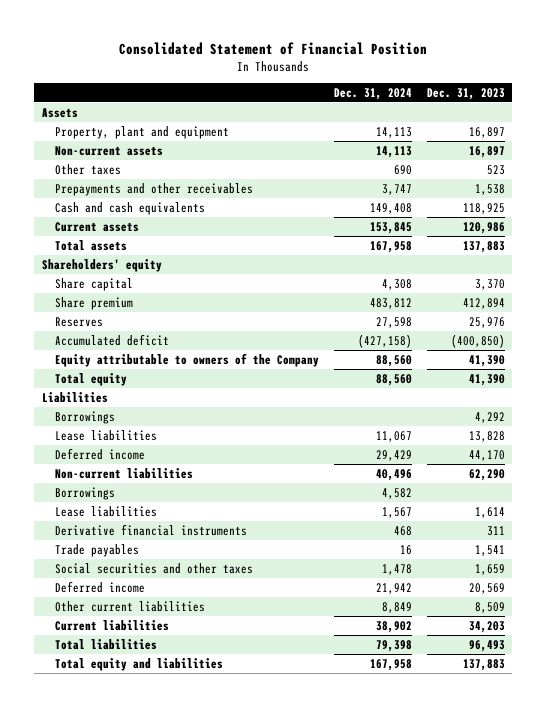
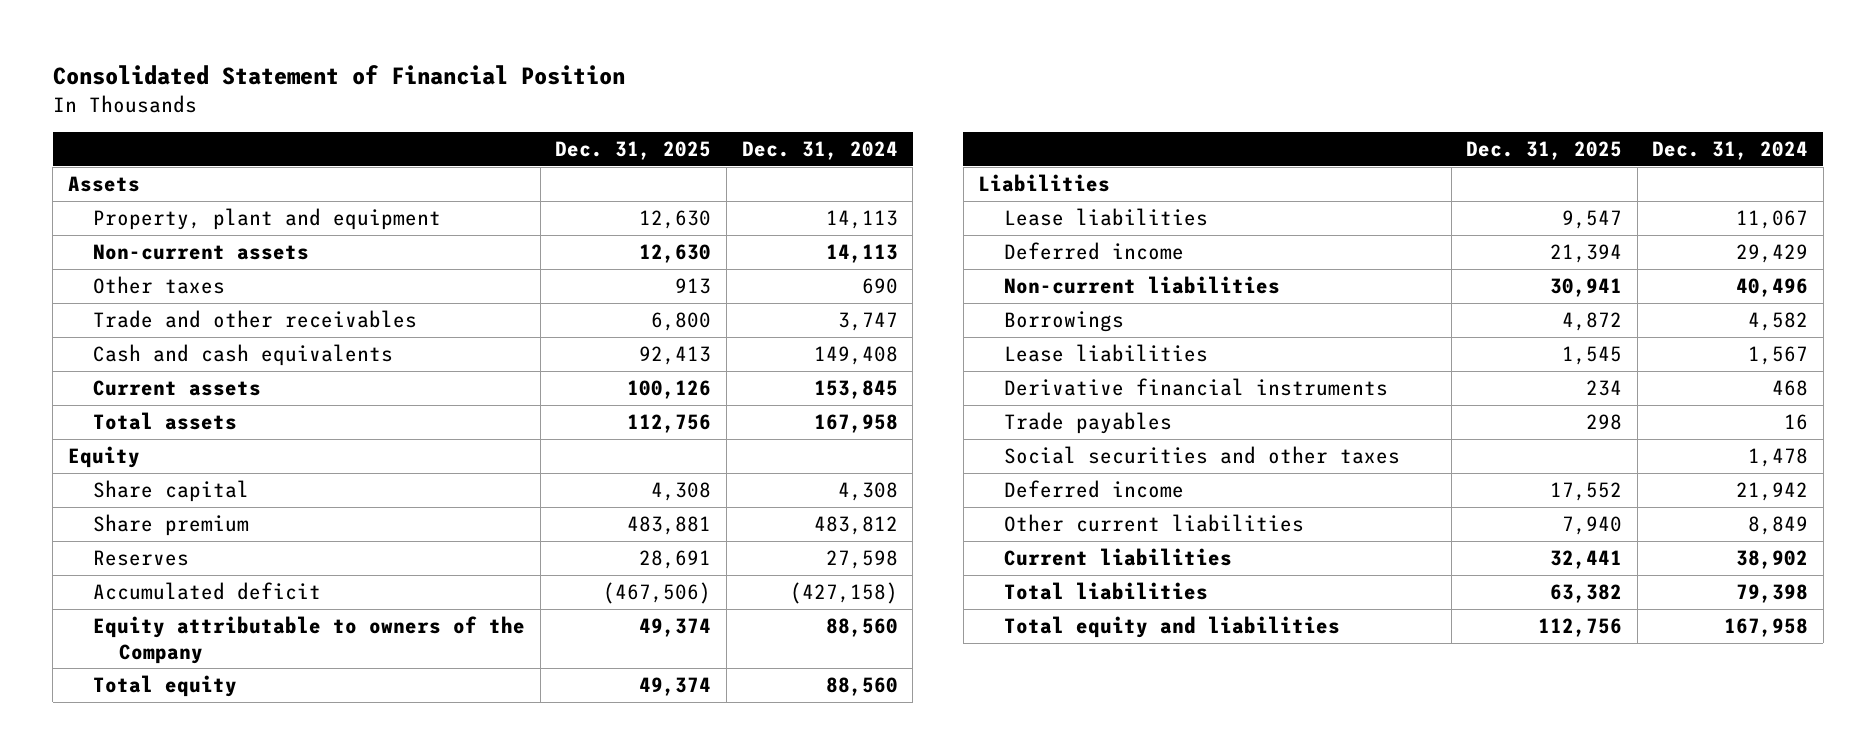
- | Dec. 31, 2024 | Dec. 31, 2023
+ | Dec. 31, 2025 | Dec. 31, 2024
- Prepayments and other receivables | 3,747 | 1,538
+ Trade and other receivables | 6,800 | 3,747
- Shareholders' equity
+ Equity
- Borrowings | | 4,292

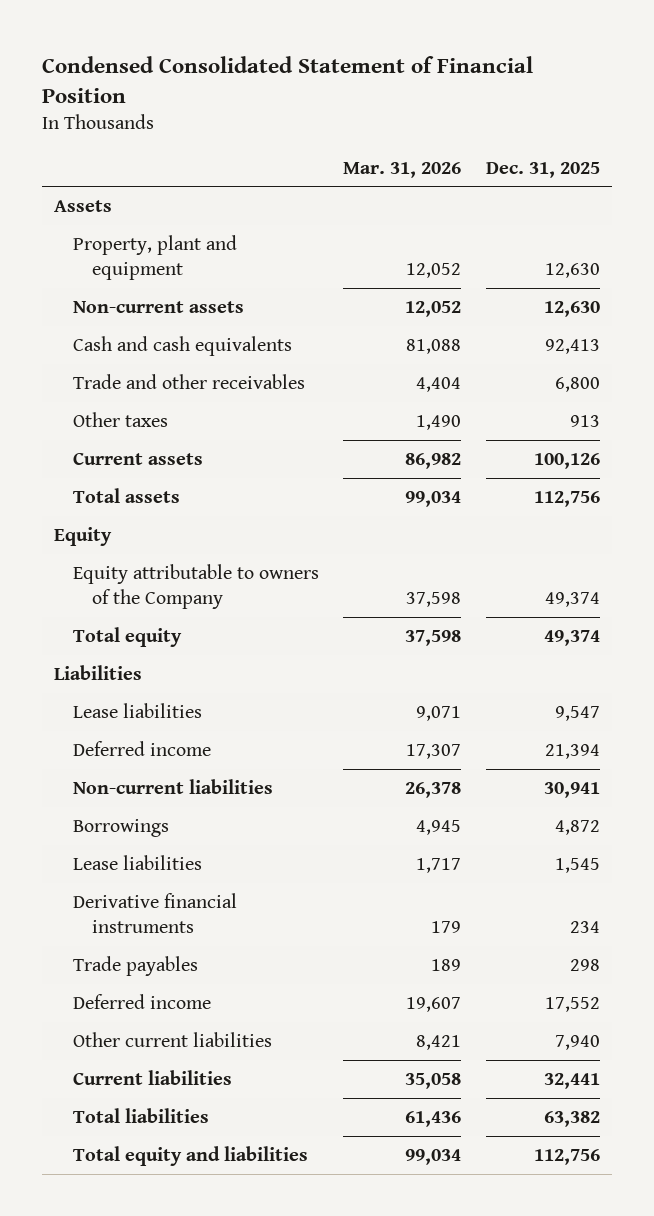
- Consolidated Statement of Financial Position
+ Condensed Consolidated Statement of Financial Position
- | Dec. 31, 2025 | Dec. 31, 2024
+ | Mar. 31, 2026 | Dec. 31, 2025
moved down: Trade and other receivables | 4,404 | 6,800
moved down: Other taxes | 1,490 | 913
- Share capital | 4,308 | 4,308
- Share premium | 483,881 | 483,812
- Reserves | 28,691 | 27,598
- Accumulated deficit | (467,506) | (427,158)
- Social securities and other taxes | | 1,478

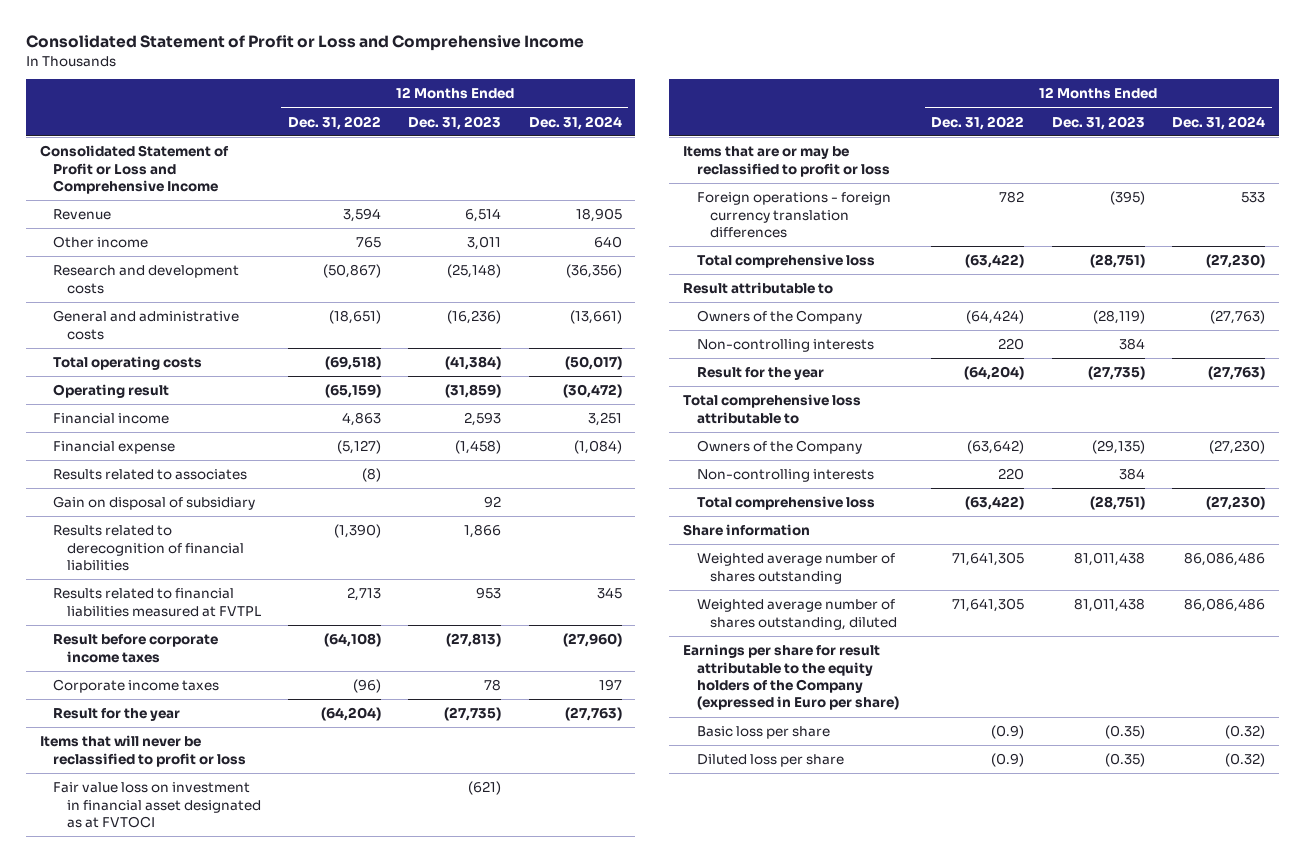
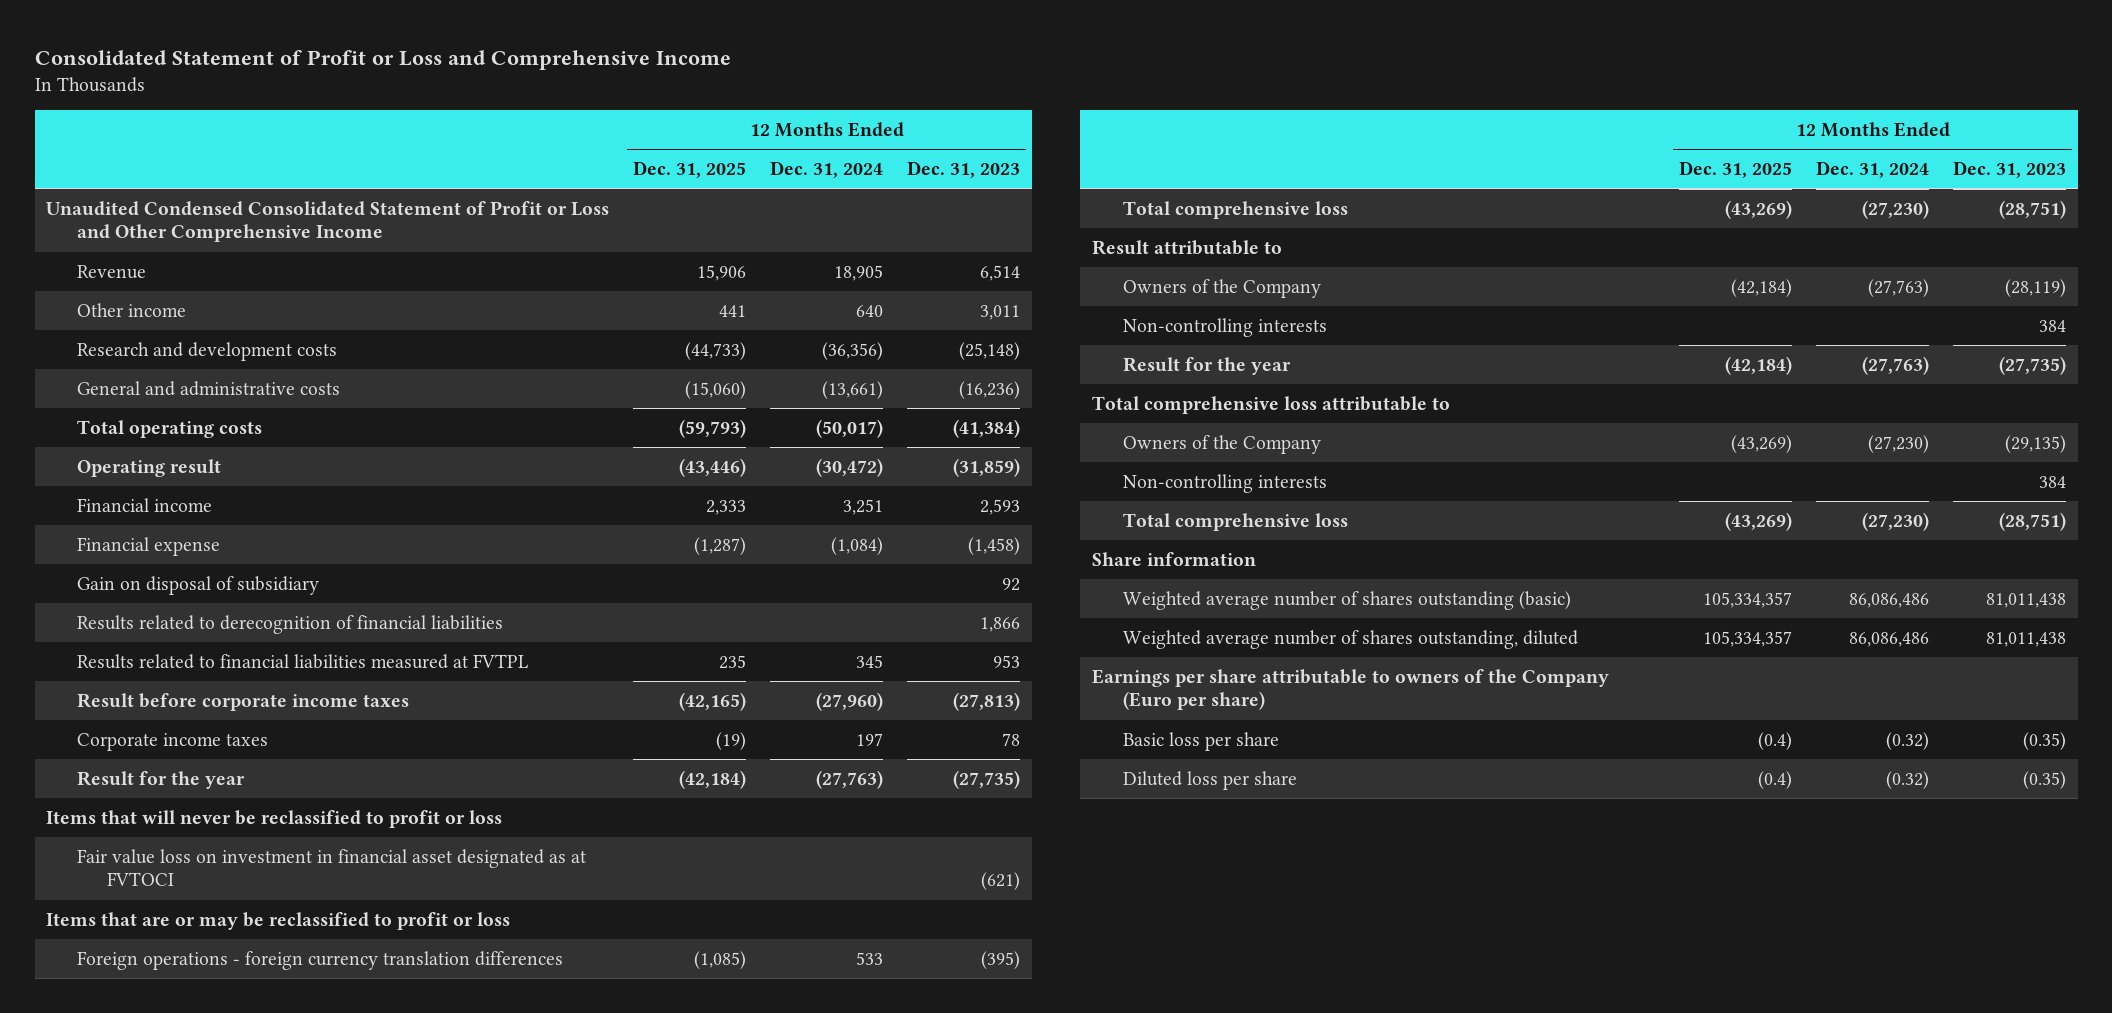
- | 12 Months Ended Dec. 31, 2022 | 12 Months Ended Dec. 31, 2023 | 12 Months Ended Dec. 31, 2024
+ | 12 Months Ended Dec. 31, 2025 | 12 Months Ended Dec. 31, 2024 | 12 Months Ended Dec. 31, 2023
- Consolidated Statement of Profit or Loss and Comprehensive Income
+ Unaudited Condensed Consolidated Statement of Profit or Loss and Other Comprehensive Income
- Results related to associates | (8) | |
- Weighted average number of shares outstanding | 71,641,305 | 81,011,438 | 86,086,486
+ Weighted average number of shares outstanding (basic) | 105,334,357 | 86,086,486 | 81,011,438
- Earnings per share for result attributable to the equity holders of the Company (expressed in Euro per share)
+ Earnings per share attributable to owners of the Company (Euro per share)

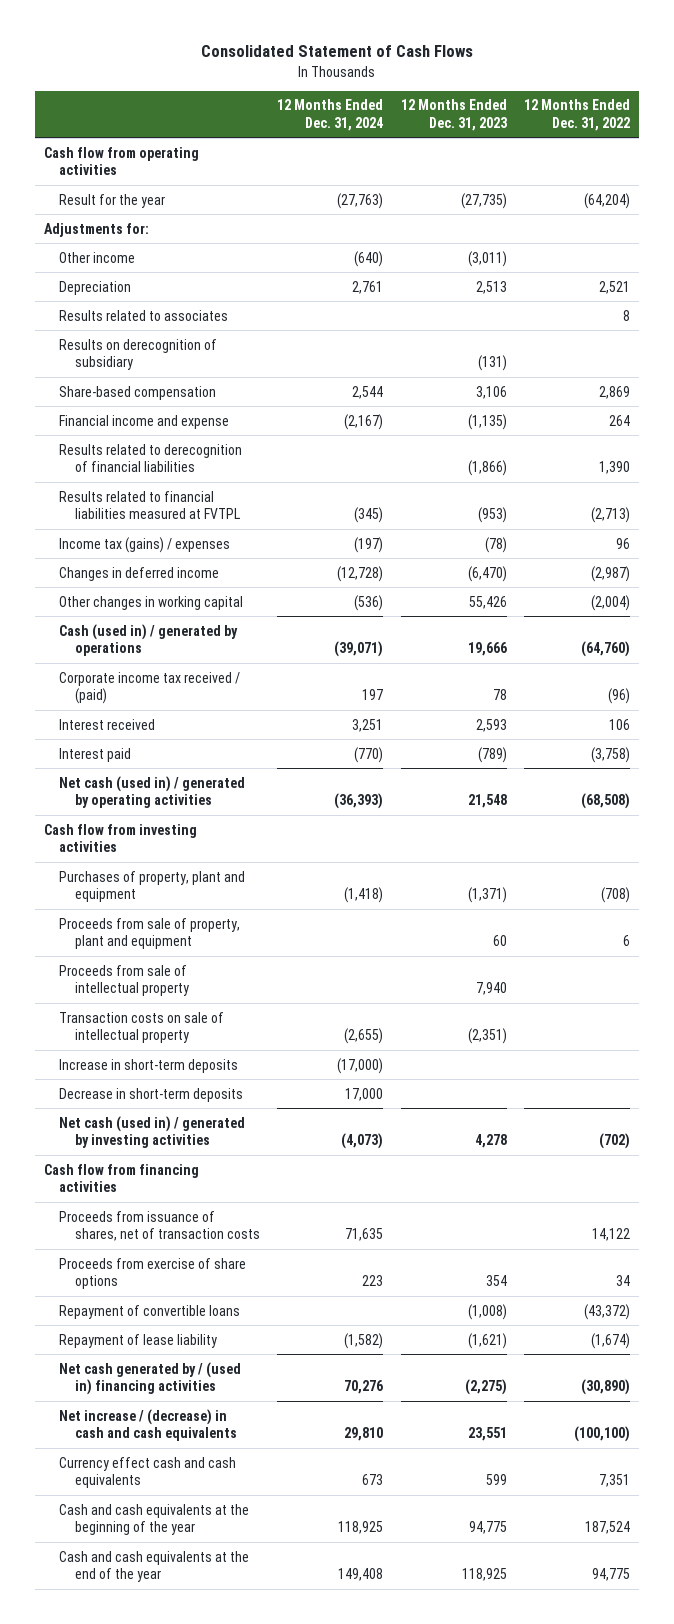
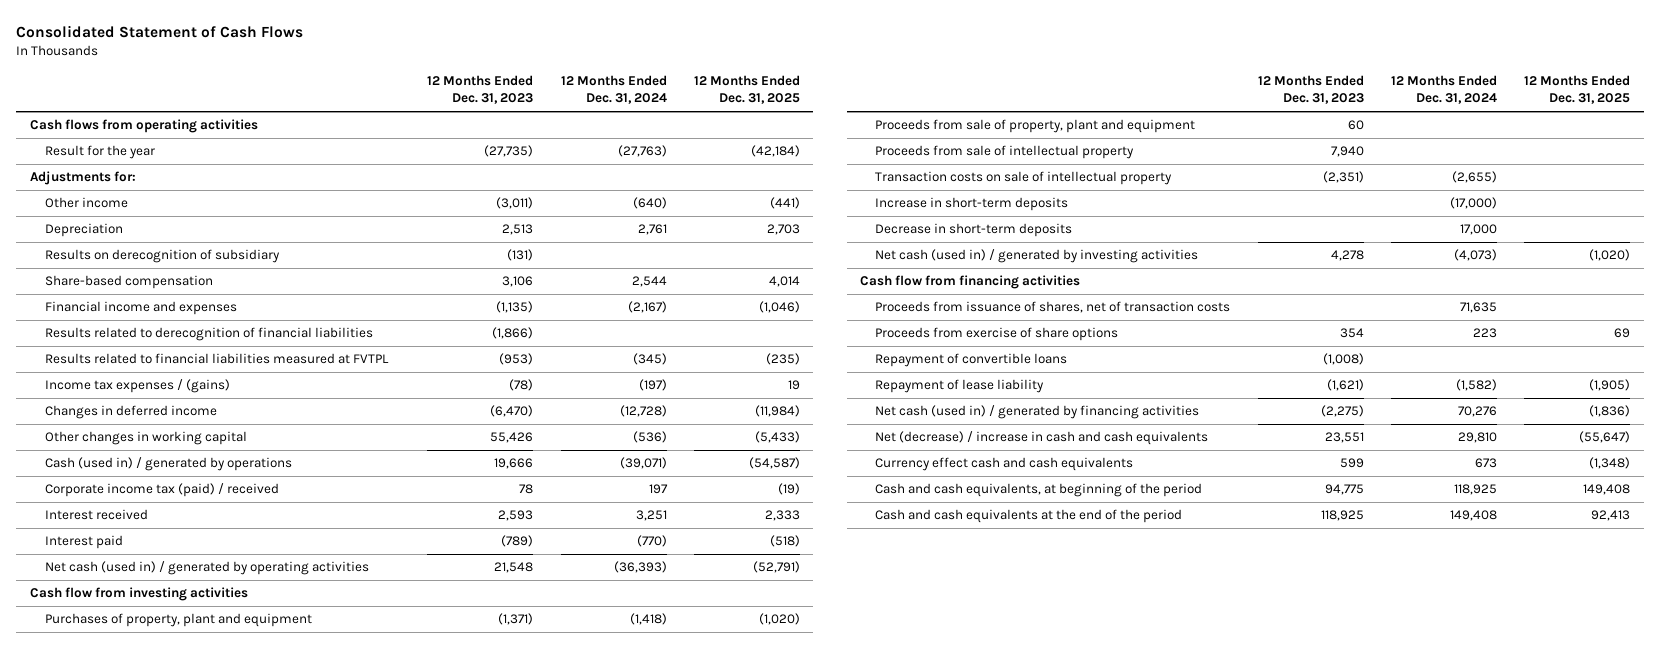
- | 12 Months Ended Dec. 31, 2024 | 12 Months Ended Dec. 31, 2023 | 12 Months Ended Dec. 31, 2022
+ | 12 Months Ended Dec. 31, 2023 | 12 Months Ended Dec. 31, 2024 | 12 Months Ended Dec. 31, 2025
- Cash flow from operating activities
+ Cash flows from operating activities
- Results related to associates | | | 8
- Financial income and expense | (2,167) | (1,135) | 264
+ Financial income and expenses | (1,135) | (2,167) | (1,046)
- Income tax (gains) / expenses | (197) | (78) | 96
+ Income tax expenses / (gains) | (78) | (197) | 19
- Corporate income tax received / (paid) | 197 | 78 | (96)
+ Corporate income tax (paid) / received | 78 | 197 | (19)
- Net cash generated by / (used in) financing activities | 70,276 | (2,275) | (30,890)
- Net increase / (decrease) in cash and cash equivalents | 29,810 | 23,551 | (100,100)
+ Net cash (used in) / generated by financing activities | (2,275) | 70,276 | (1,836)
+ Net (decrease) / increase in cash and cash equivalents | 23,551 | 29,810 | (55,647)
- Cash and cash equivalents at the beginning of the year | 118,925 | 94,775 | 187,524
- Cash and cash equivalents at the end of the year | 149,408 | 118,925 | 94,775
+ Cash and cash equivalents, at beginning of the period | 94,775 | 118,925 | 149,408
+ Cash and cash equivalents at the end of the period | 118,925 | 149,408 | 92,413

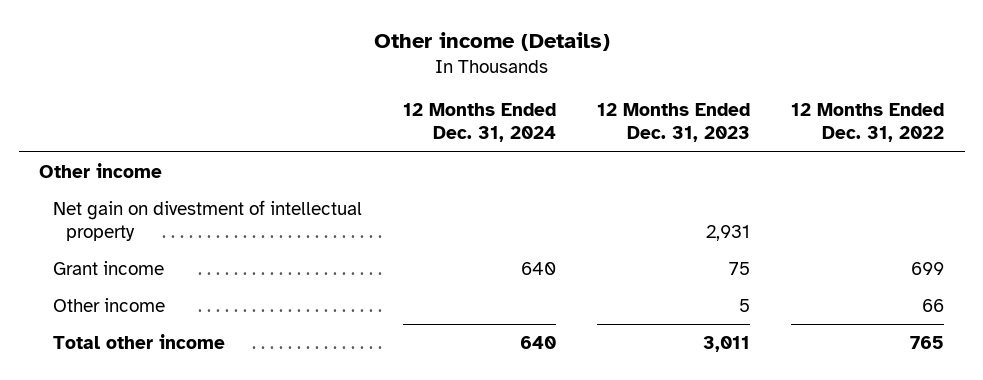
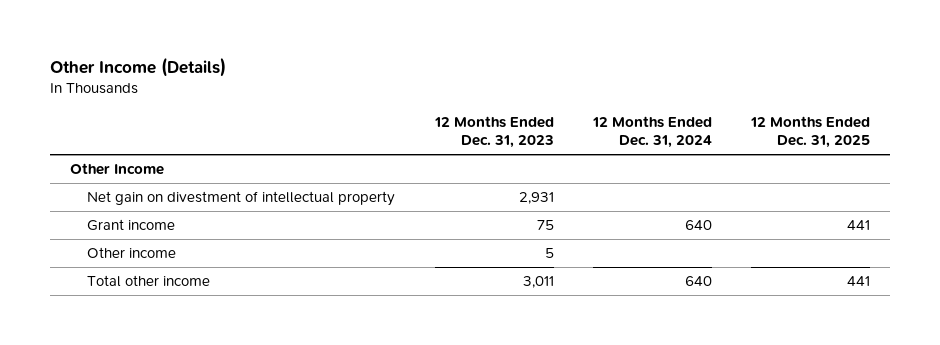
- Other income (Details)
+ Other Income (Details)
- | 12 Months Ended Dec. 31, 2024 | 12 Months Ended Dec. 31, 2023 | 12 Months Ended Dec. 31, 2022
+ | 12 Months Ended Dec. 31, 2023 | 12 Months Ended Dec. 31, 2024 | 12 Months Ended Dec. 31, 2025
- Other income
+ Other Income

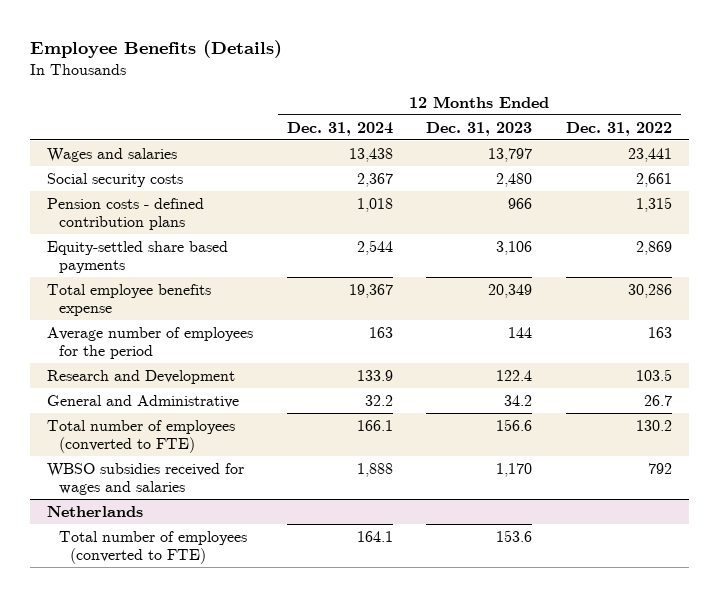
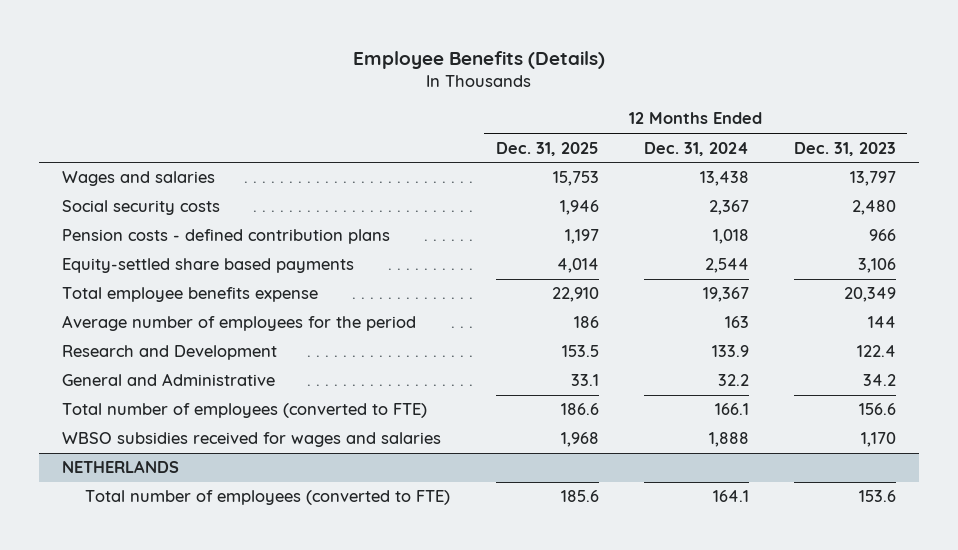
- | 12 Months Ended Dec. 31, 2024 | 12 Months Ended Dec. 31, 2023 | 12 Months Ended Dec. 31, 2022
+ | 12 Months Ended Dec. 31, 2025 | 12 Months Ended Dec. 31, 2024 | 12 Months Ended Dec. 31, 2023
- Netherlands
+ NETHERLANDS

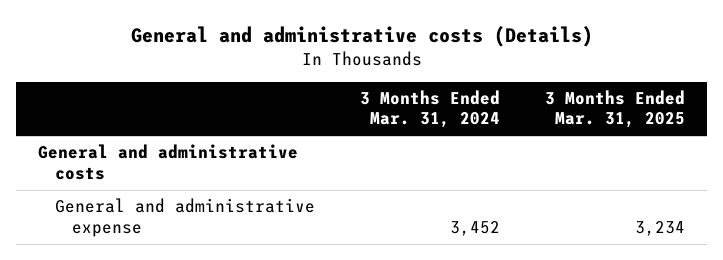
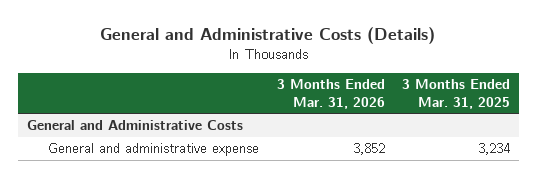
- General and administrative costs (Details)
+ General and Administrative Costs (Details)
- | 3 Months Ended Mar. 31, 2024 | 3 Months Ended Mar. 31, 2025
+ | 3 Months Ended Mar. 31, 2026 | 3 Months Ended Mar. 31, 2025
- General and administrative costs
+ General and Administrative Costs

